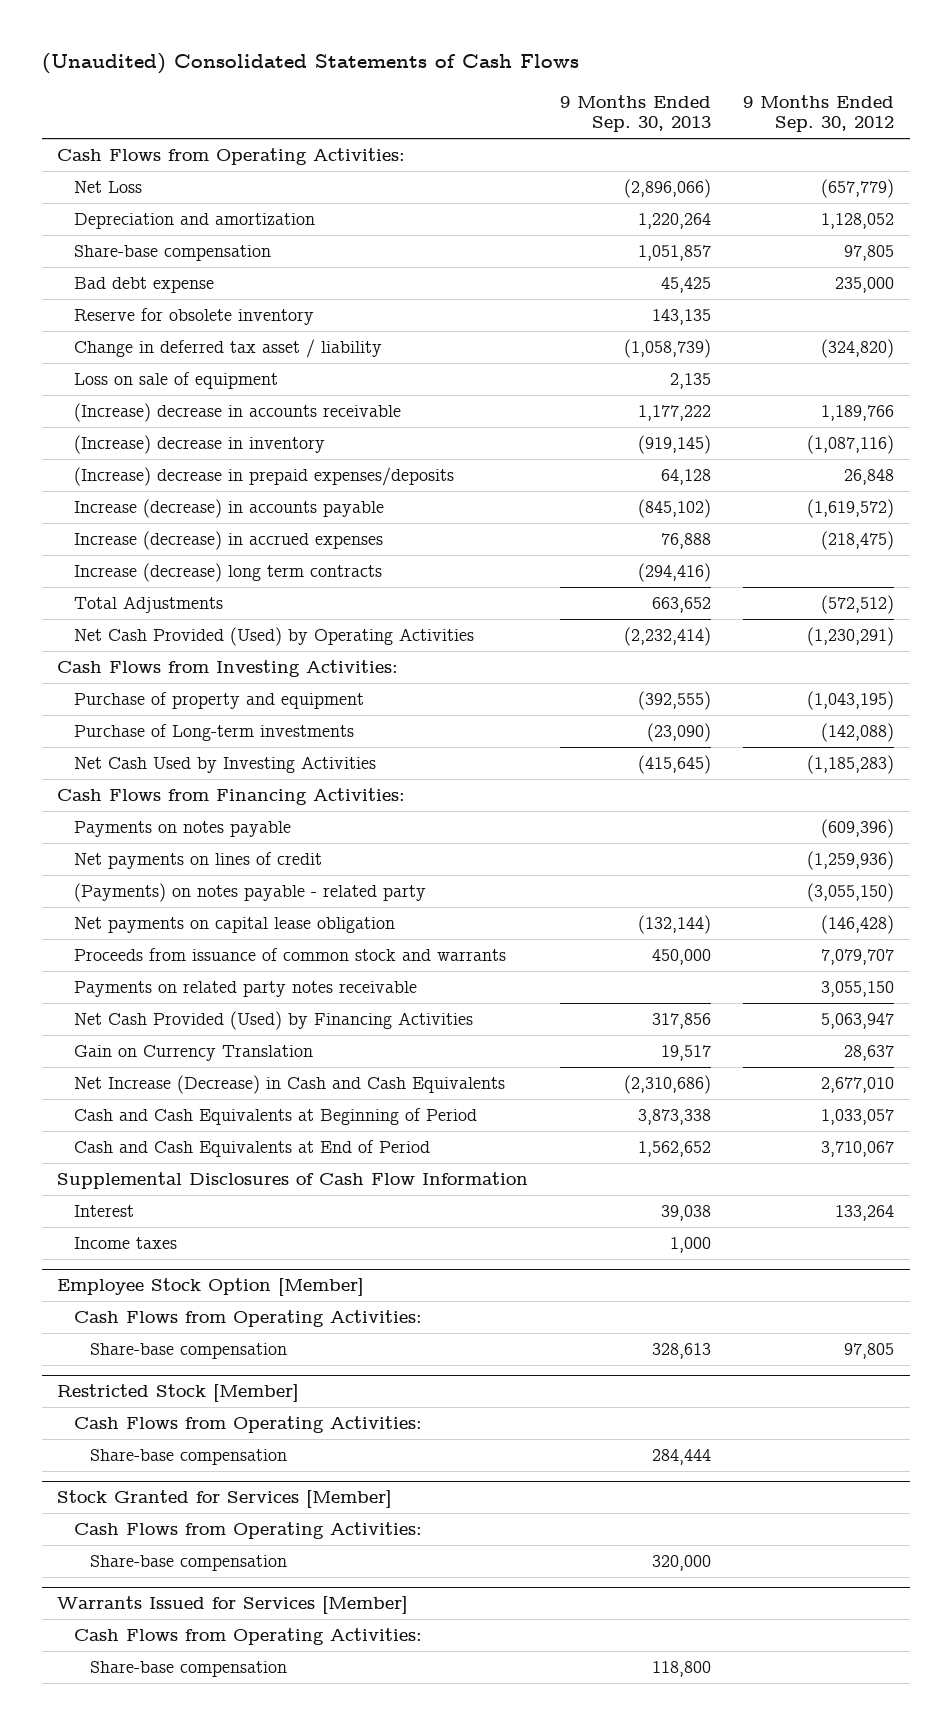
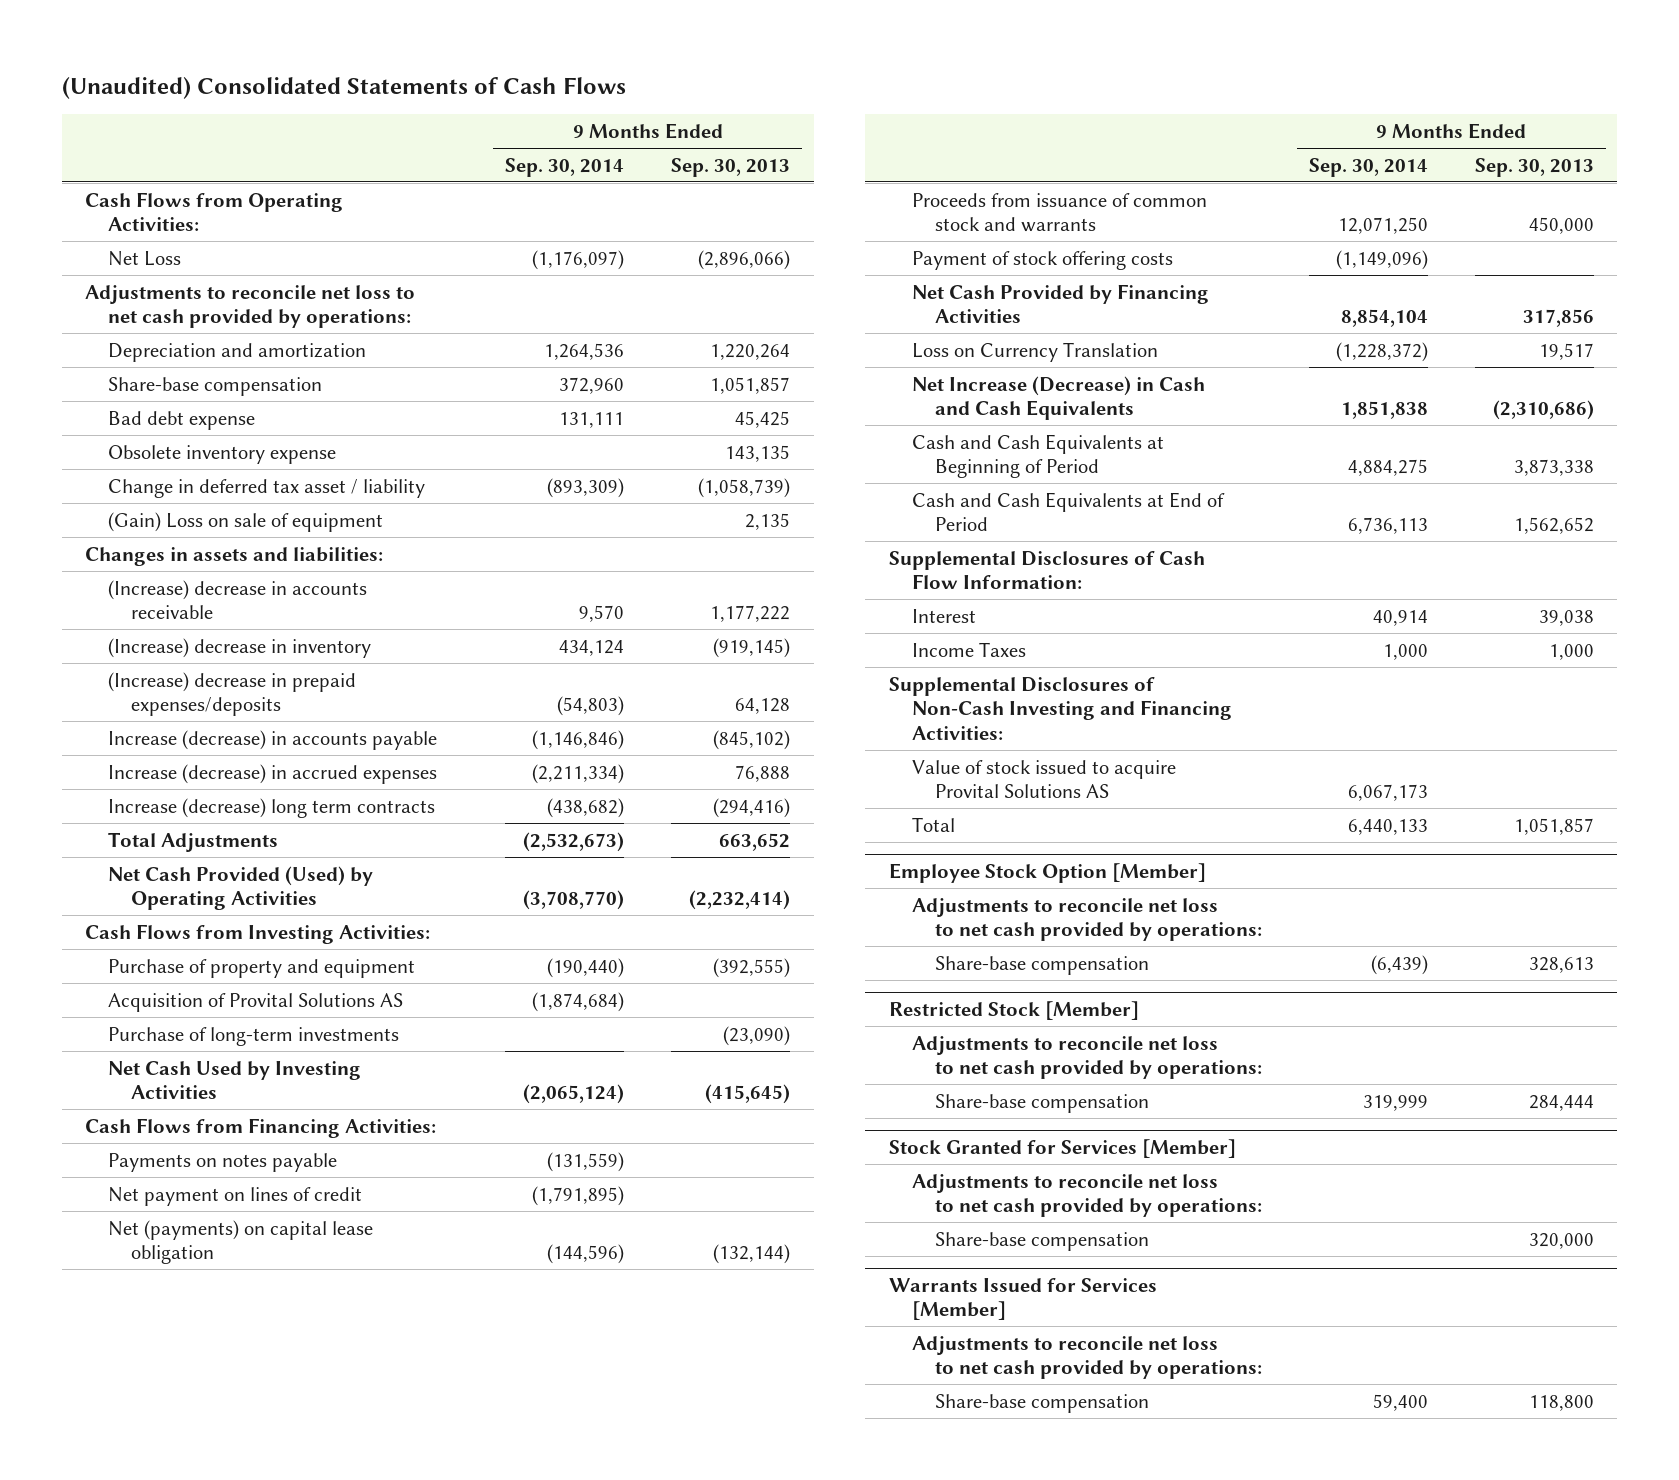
- | 9 Months Ended Sep. 30, 2013 | 9 Months Ended Sep. 30, 2012
+ | 9 Months Ended Sep. 30, 2014 | 9 Months Ended Sep. 30, 2013
+ Adjustments to reconcile net loss to net cash provided by operations:
- Reserve for obsolete inventory | 143,135 |
+ Obsolete inventory expense | | 143,135
- Loss on sale of equipment | 2,135 |
+ (Gain) Loss on sale of equipment | | 2,135
+ Changes in assets and liabilities:
- Purchase of Long-term investments | (23,090) | (142,088)
+ Acquisition of Provital Solutions AS | (1,874,684) |
+ Purchase of long-term investments | | (23,090)
- Net payments on lines of credit | | (1,259,936)
- (Payments) on notes payable - related party | | (3,055,150)
- Net payments on capital lease obligation | (132,144) | (146,428)
+ Net payment on lines of credit | (1,791,895) |
+ Net (payments) on capital lease obligation | (144,596) | (132,144)
- Payments on related party notes receivable | | 3,055,150
- Net Cash Provided (Used) by Financing Activities | 317,856 | 5,063,947
- Gain on Currency Translation | 19,517 | 28,637
+ Payment of stock offering costs | (1,149,096) |
+ Net Cash Provided by Financing Activities | 8,854,104 | 317,856
+ Loss on Currency Translation | (1,228,372) | 19,517
- Supplemental Disclosures of Cash Flow Information
+ Supplemental Disclosures of Cash Flow Information:
- Income taxes | 1,000 |
+ Income Taxes | 1,000 | 1,000
+ Supplemental Disclosures of Non-Cash Investing and Financing Activities:
+ Value of stock issued to acquire Provital Solutions AS | 6,067,173 |
+ Total | 6,440,133 | 1,051,857
@ Employee Stock Option [Member]
- Cash Flows from Operating Activities:
+ Adjustments to reconcile net loss to net cash provided by operations:
@ Restricted Stock [Member]
- Cash Flows from Operating Activities:
+ Adjustments to reconcile net loss to net cash provided by operations:
@ Stock Granted for Services [Member]
- Cash Flows from Operating Activities:
+ Adjustments to reconcile net loss to net cash provided by operations:
@ Warrants Issued for Services [Member]
- Cash Flows from Operating Activities:
+ Adjustments to reconcile net loss to net cash provided by operations:

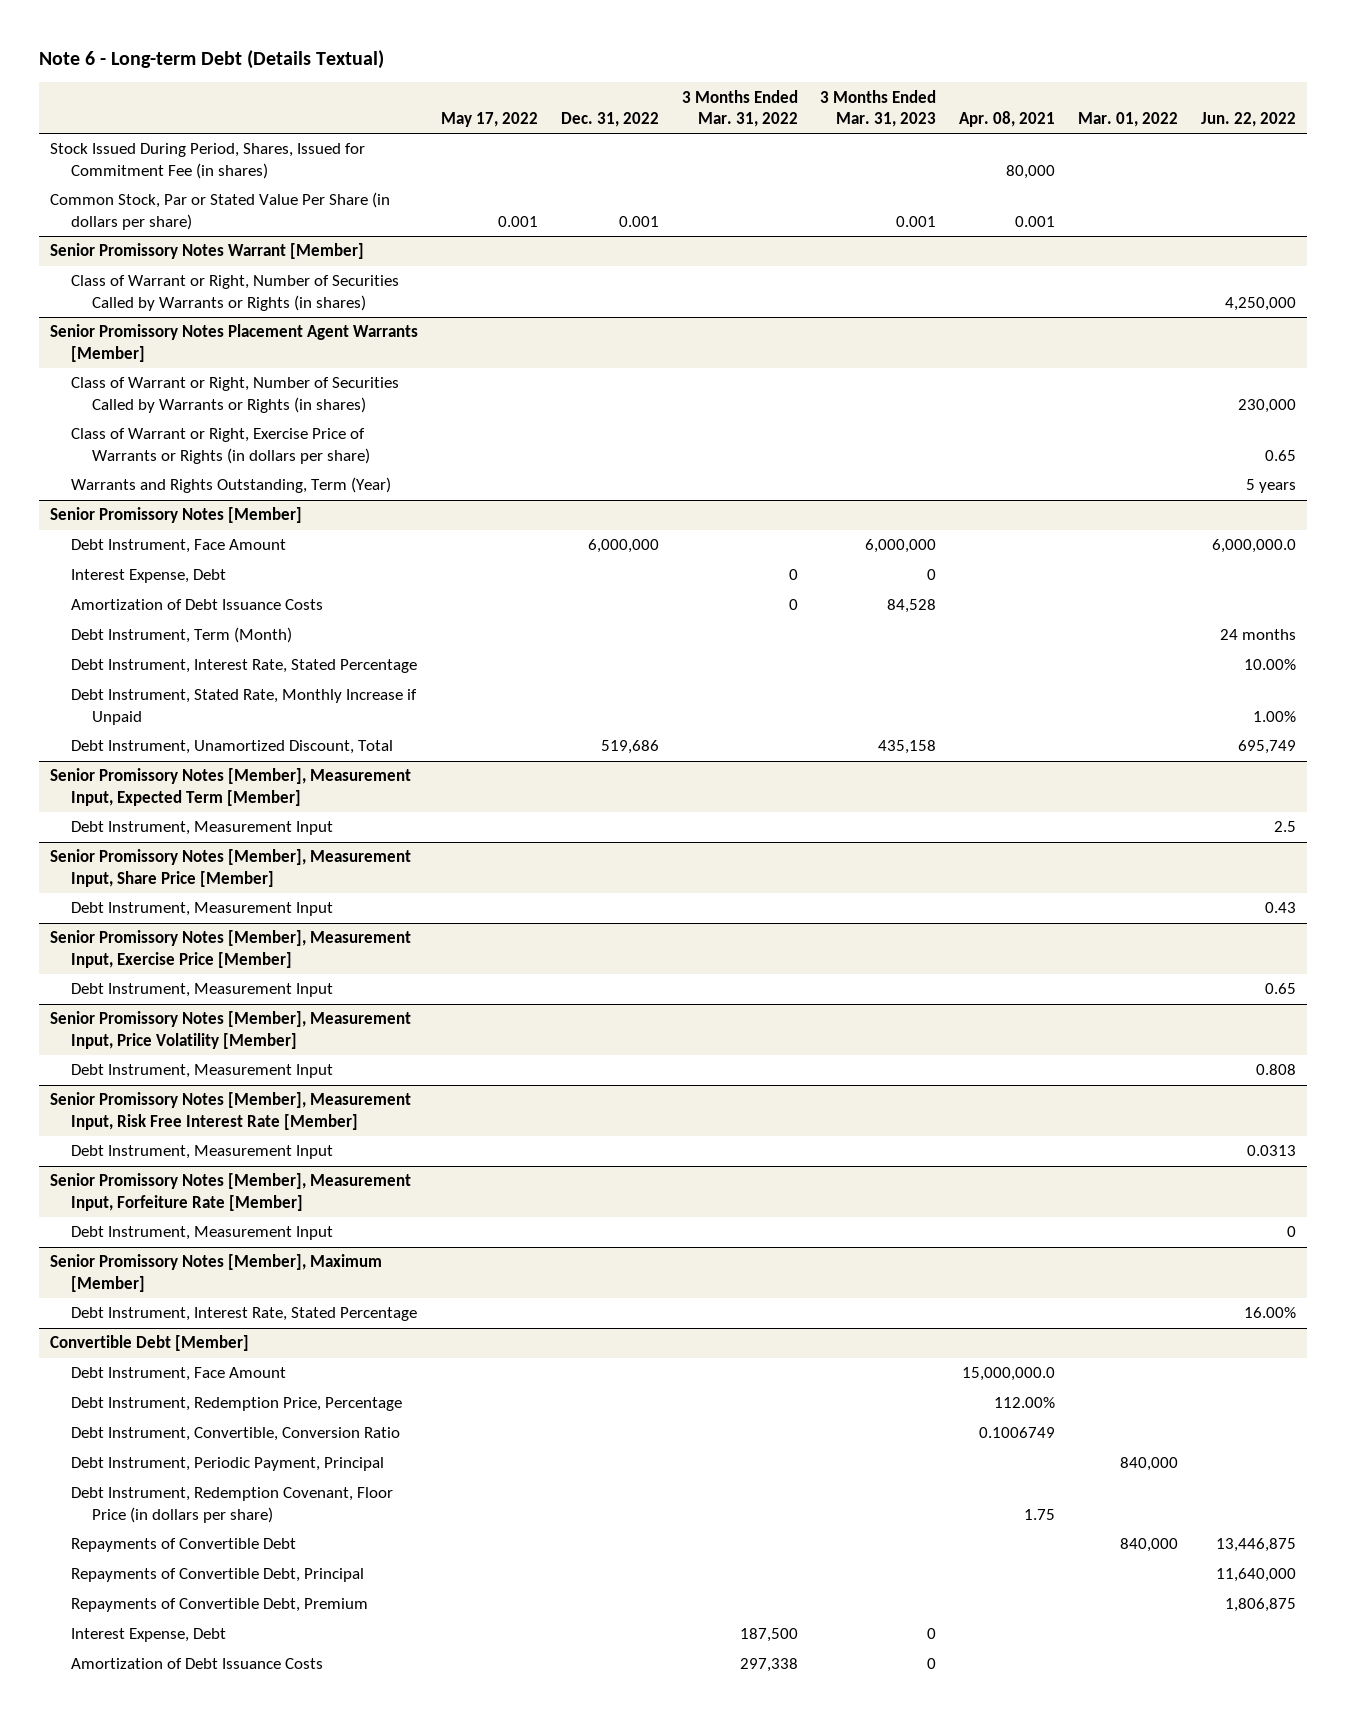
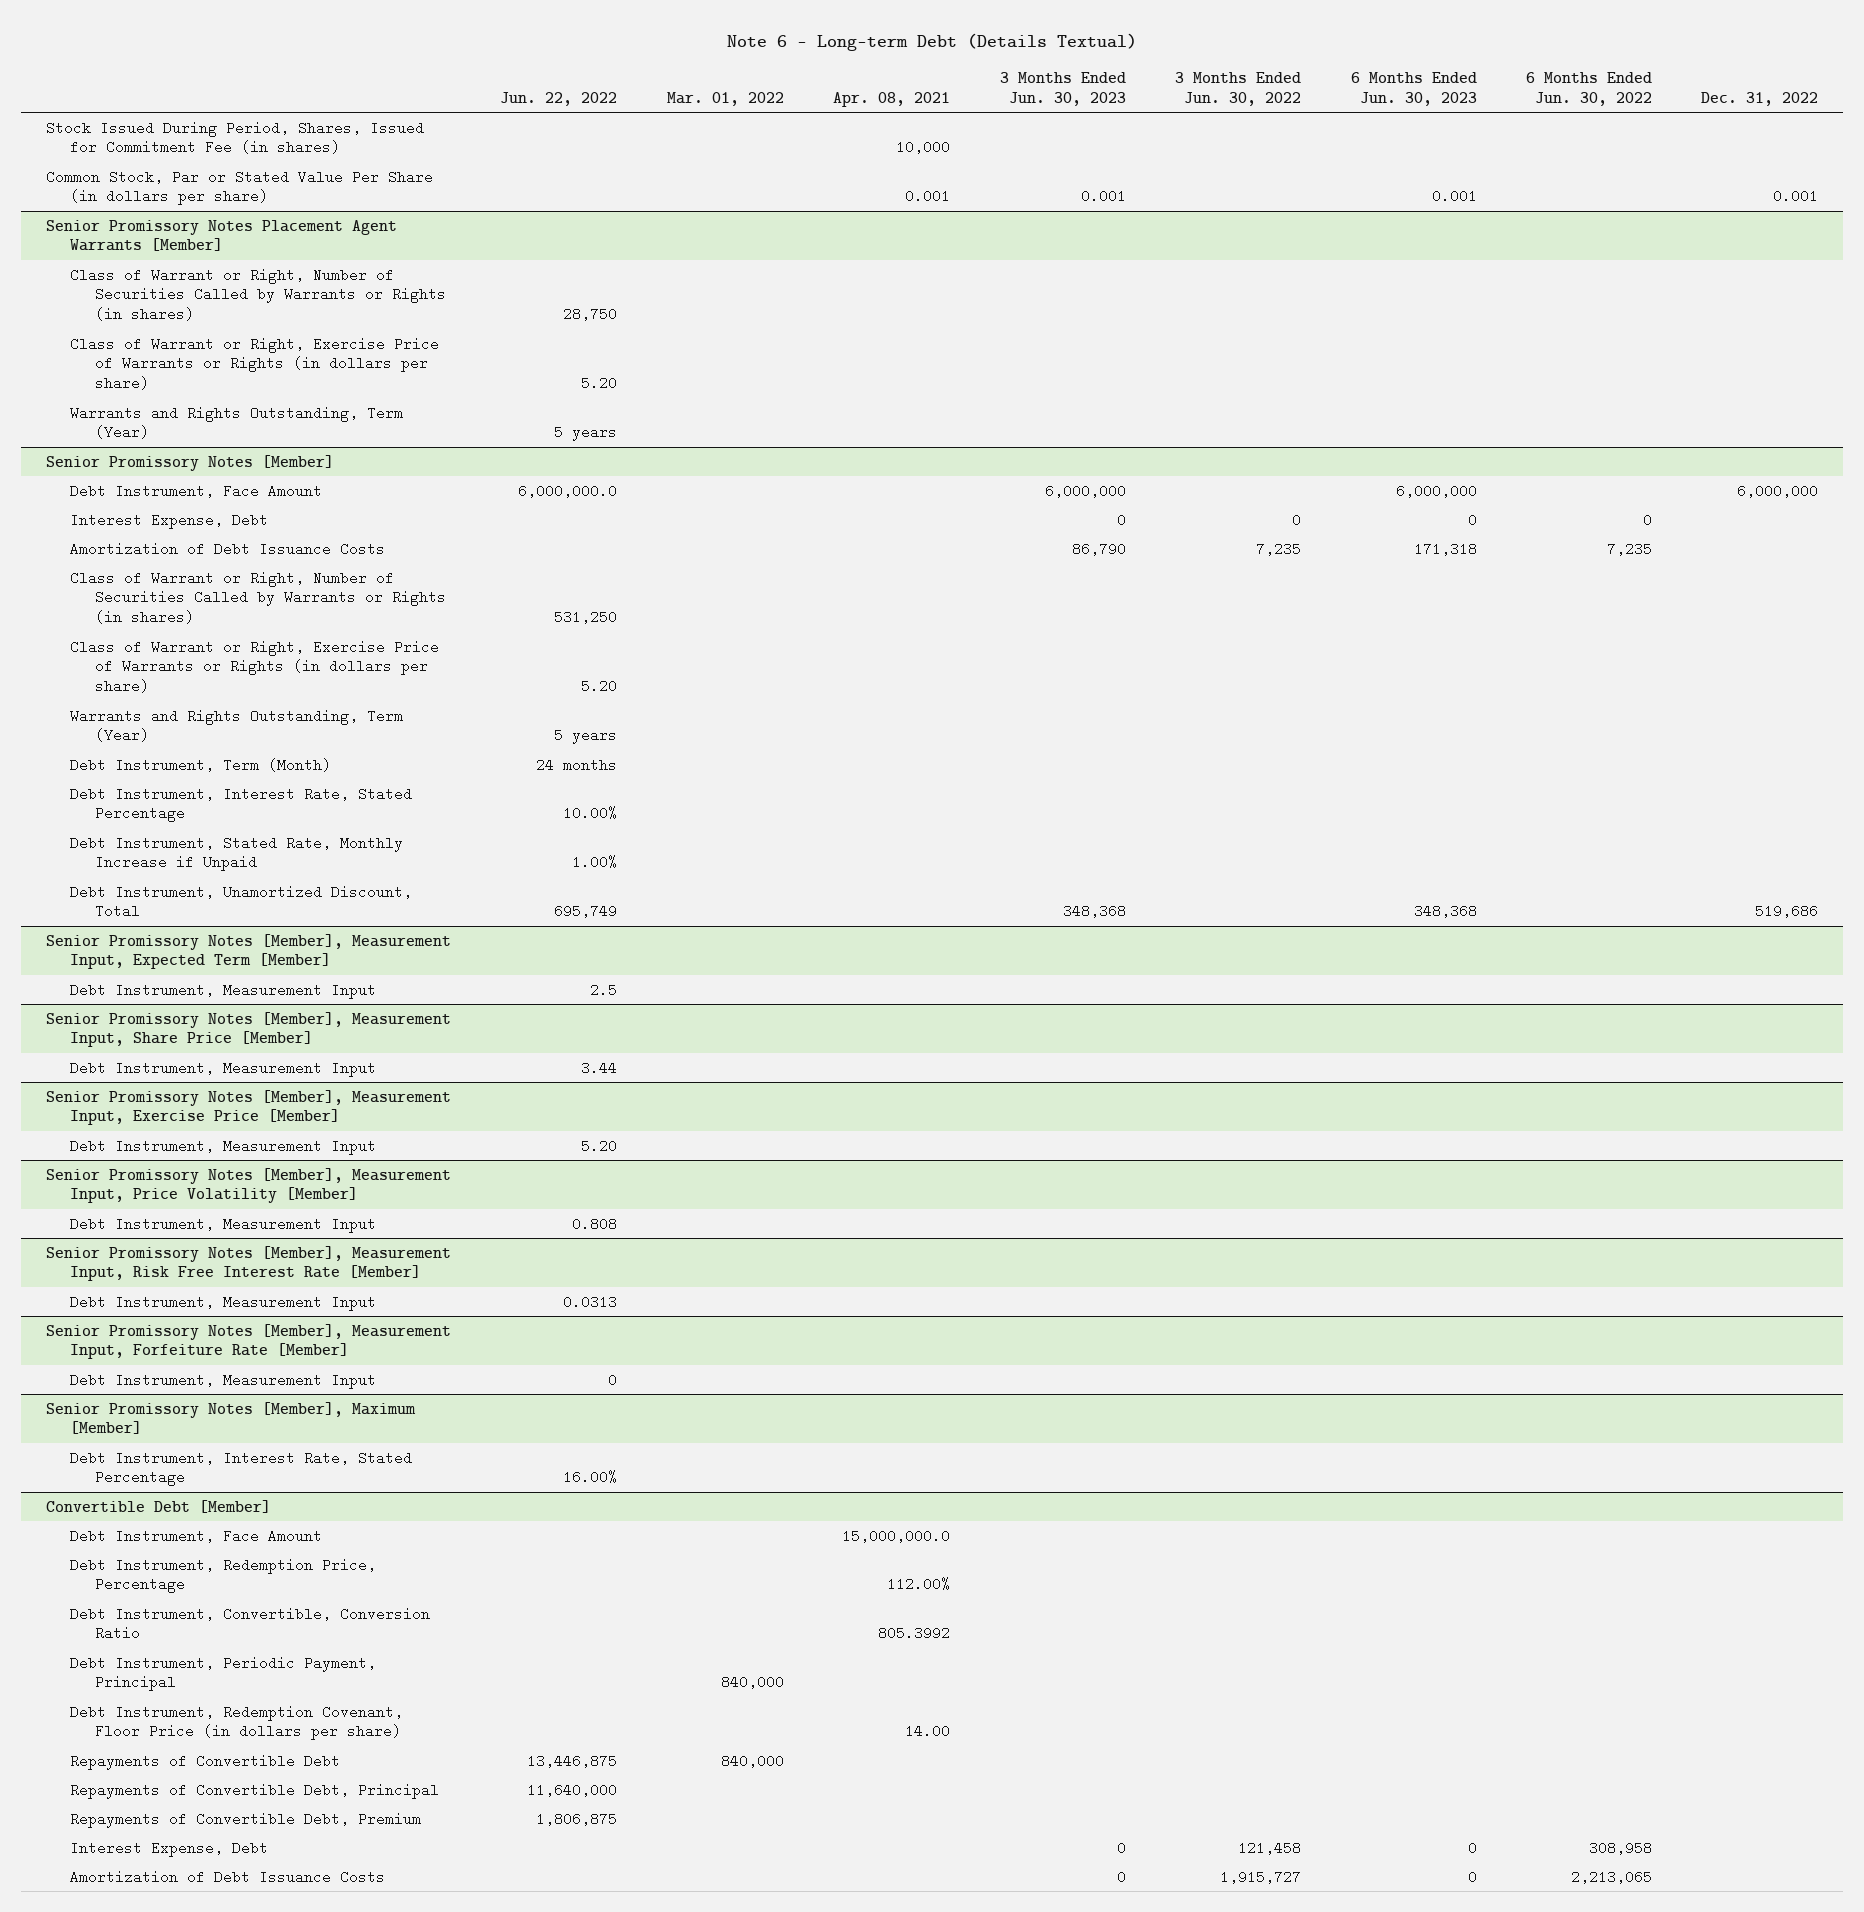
- | May 17, 2022 | Dec. 31, 2022 | 3 Months Ended Mar. 31, 2022 | 3 Months Ended Mar. 31, 2023 | Apr. 08, 2021 | Mar. 01, 2022 | Jun. 22, 2022
+ | Jun. 22, 2022 | Mar. 01, 2022 | Apr. 08, 2021 | 3 Months Ended Jun. 30, 2023 | 3 Months Ended Jun. 30, 2022 | 6 Months Ended Jun. 30, 2023 | 6 Months Ended Jun. 30, 2022 | Dec. 31, 2022
- Stock Issued During Period, Shares, Issued for Commitment Fee (in shares) | | | | | 80,000 | |
+ Stock Issued During Period, Shares, Issued for Commitment Fee (in shares) | | | 10,000 | | | | |
- Senior Promissory Notes Warrant [Member]
- Class of Warrant or Right, Number of Securities Called by Warrants or Rights (in shares) | | | | | | | 4,250,000
@ Senior Promissory Notes Placement Agent Warrants [Member]
- Class of Warrant or Right, Number of Securities Called by Warrants or Rights (in shares) | | | | | | | 230,000
- Class of Warrant or Right, Exercise Price of Warrants or Rights (in dollars per share) | | | | | | | 0.65
+ Class of Warrant or Right, Number of Securities Called by Warrants or Rights (in shares) | 28,750 | | | | | | |
+ Class of Warrant or Right, Exercise Price of Warrants or Rights (in dollars per share) | 5.20 | | | | | | |
@ Senior Promissory Notes [Member]
+ Class of Warrant or Right, Number of Securities Called by Warrants or Rights (in shares) | 531,250 | | | | | | |
+ Class of Warrant or Right, Exercise Price of Warrants or Rights (in dollars per share) | 5.20 | | | | | | |
+ Warrants and Rights Outstanding, Term (Year) | 5 years | | | | | | |
@ Senior Promissory Notes [Member], Measurement Input, Share Price [Member]
- Debt Instrument, Measurement Input | | | | | | | 0.43
+ Debt Instrument, Measurement Input | 3.44 | | | | | | |
@ Senior Promissory Notes [Member], Measurement Input, Exercise Price [Member]
- Debt Instrument, Measurement Input | | | | | | | 0.65
+ Debt Instrument, Measurement Input | 5.20 | | | | | | |
@ Convertible Debt [Member]
- Debt Instrument, Convertible, Conversion Ratio | | | | | 0.1006749 | |
+ Debt Instrument, Convertible, Conversion Ratio | | | 805.3992 | | | | |
- Debt Instrument, Redemption Covenant, Floor Price (in dollars per share) | | | | | 1.75 | |
+ Debt Instrument, Redemption Covenant, Floor Price (in dollars per share) | | | 14.00 | | | | |

